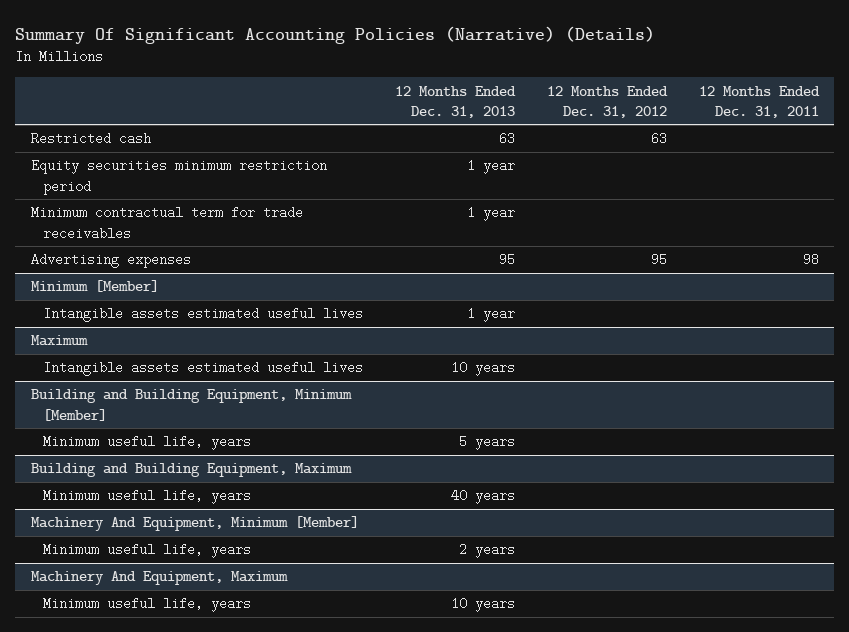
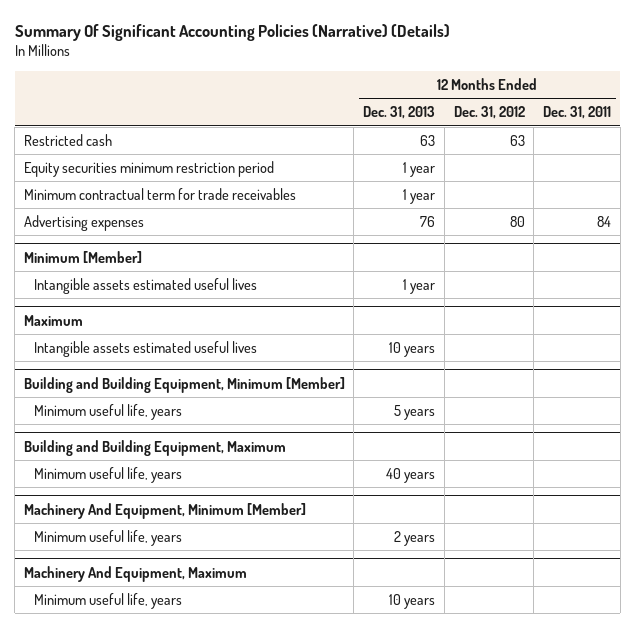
- Advertising expenses | 95 | 95 | 98
+ Advertising expenses | 76 | 80 | 84

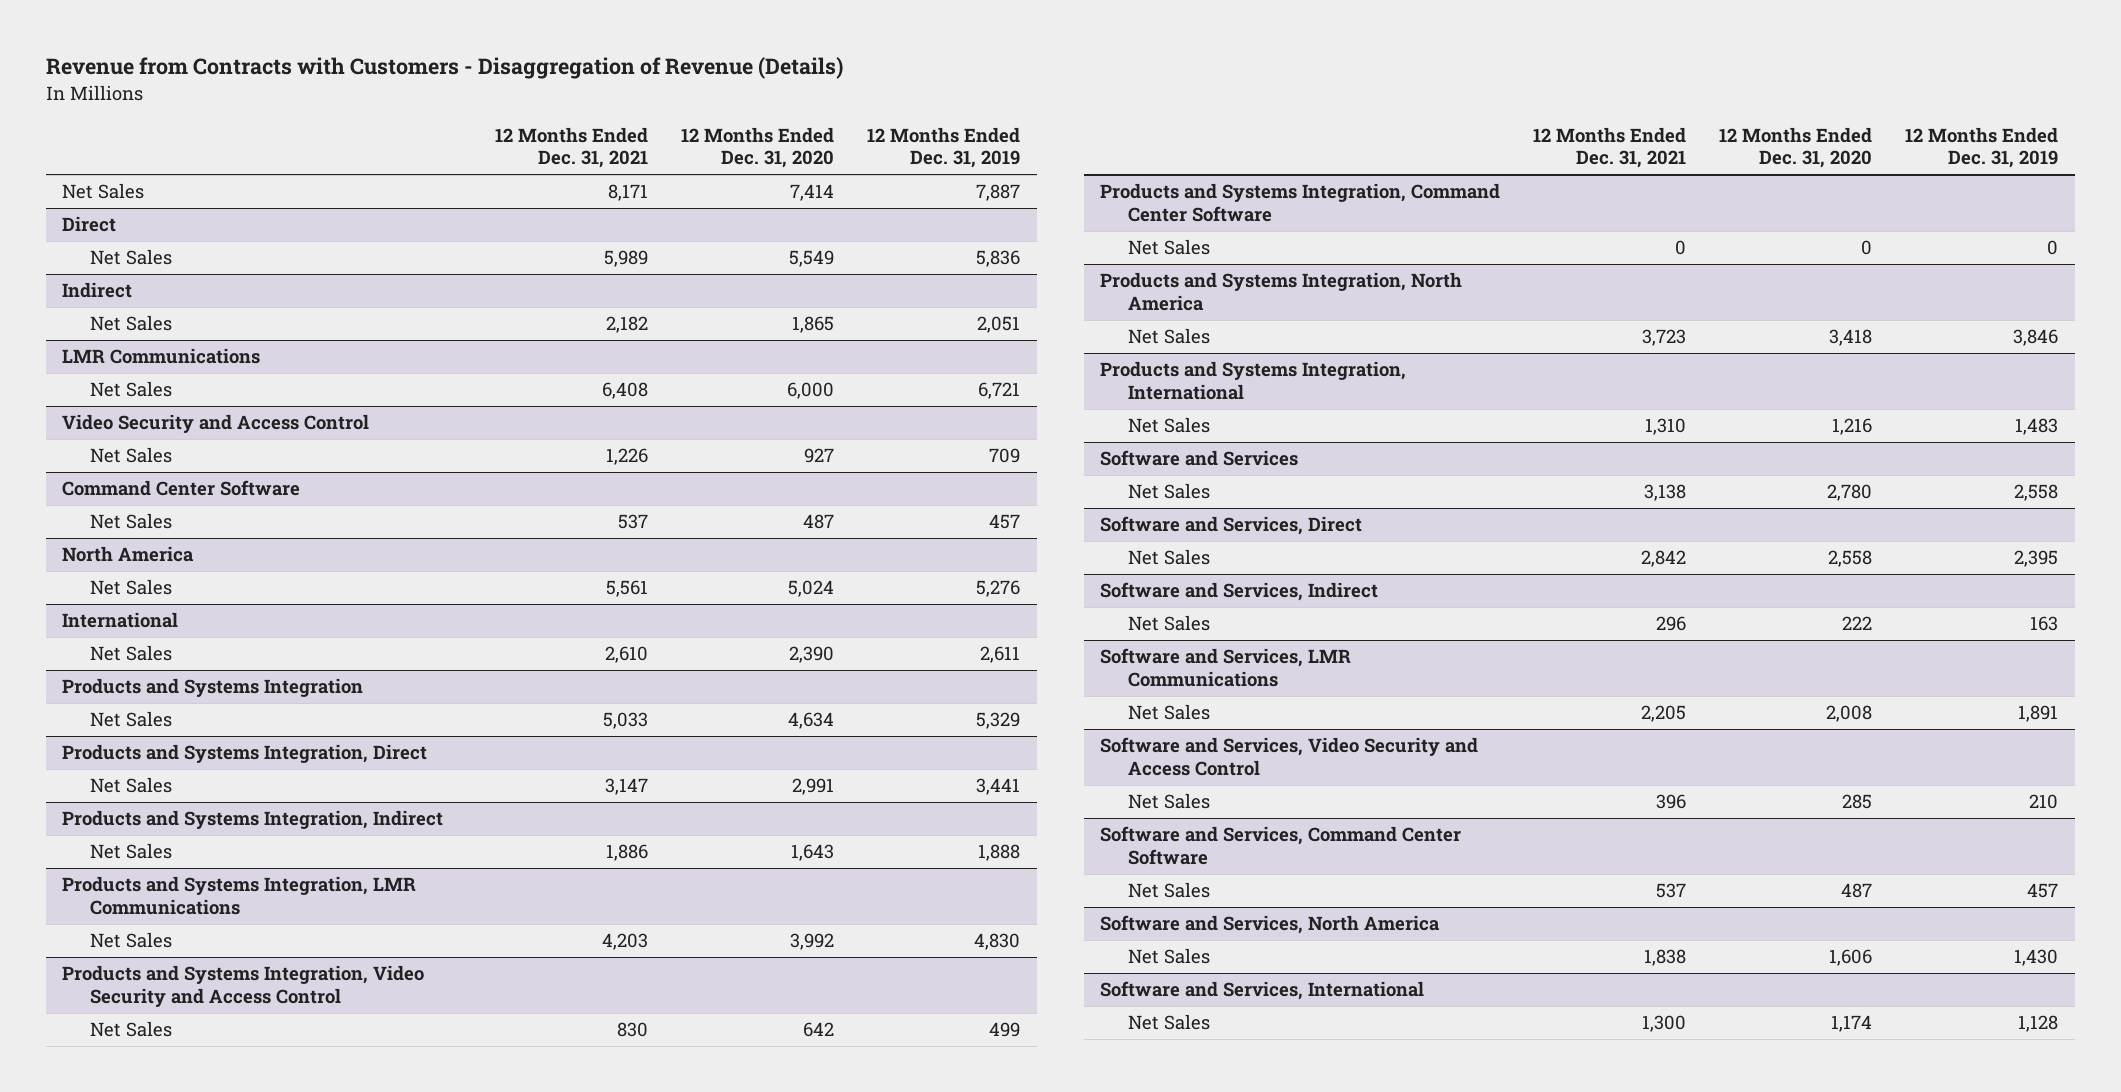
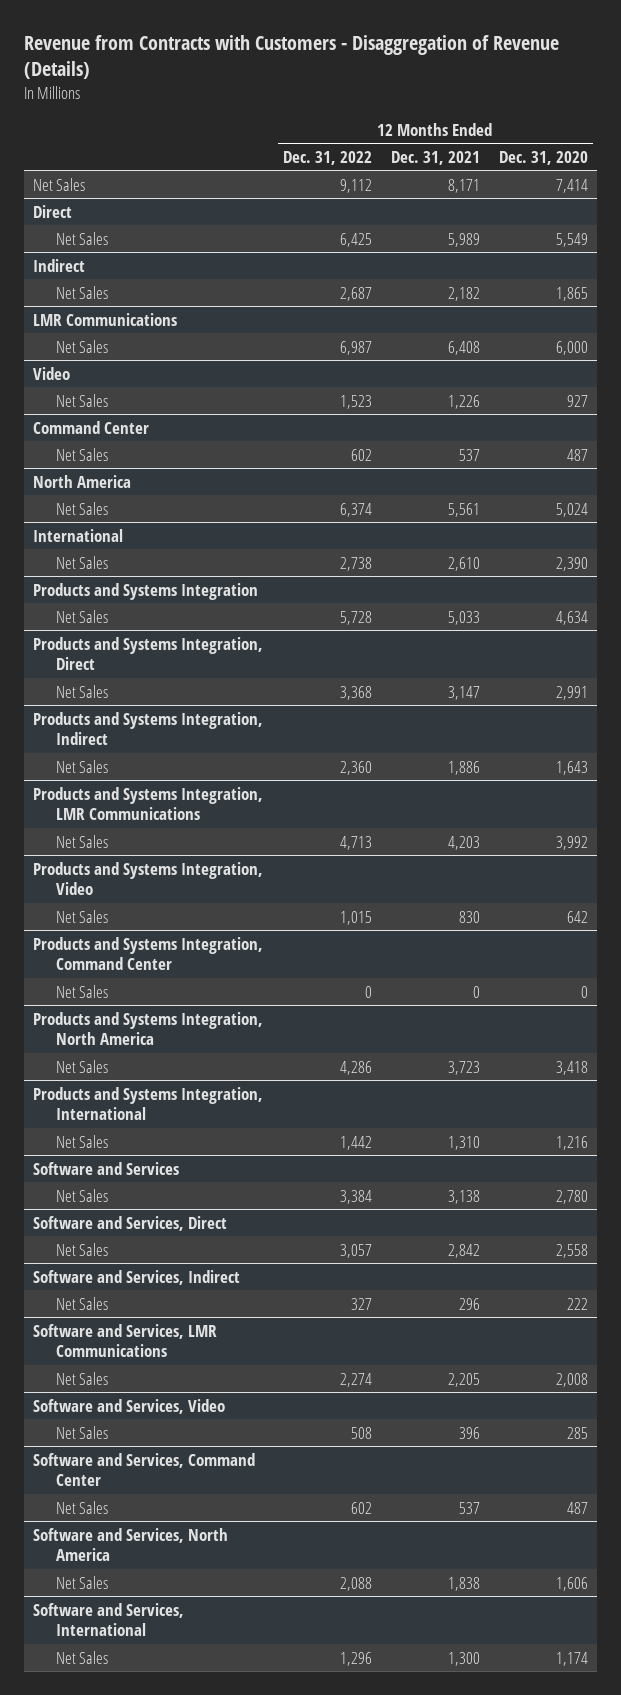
- | 12 Months Ended Dec. 31, 2021 | 12 Months Ended Dec. 31, 2020 | 12 Months Ended Dec. 31, 2019
+ | 12 Months Ended Dec. 31, 2022 | 12 Months Ended Dec. 31, 2021 | 12 Months Ended Dec. 31, 2020
- Video Security and Access Control
+ Video
- Command Center Software
+ Command Center
- Products and Systems Integration, Video Security and Access Control
+ Products and Systems Integration, Video
- Products and Systems Integration, Command Center Software
+ Products and Systems Integration, Command Center
- Software and Services, Video Security and Access Control
+ Software and Services, Video
- Software and Services, Command Center Software
+ Software and Services, Command Center

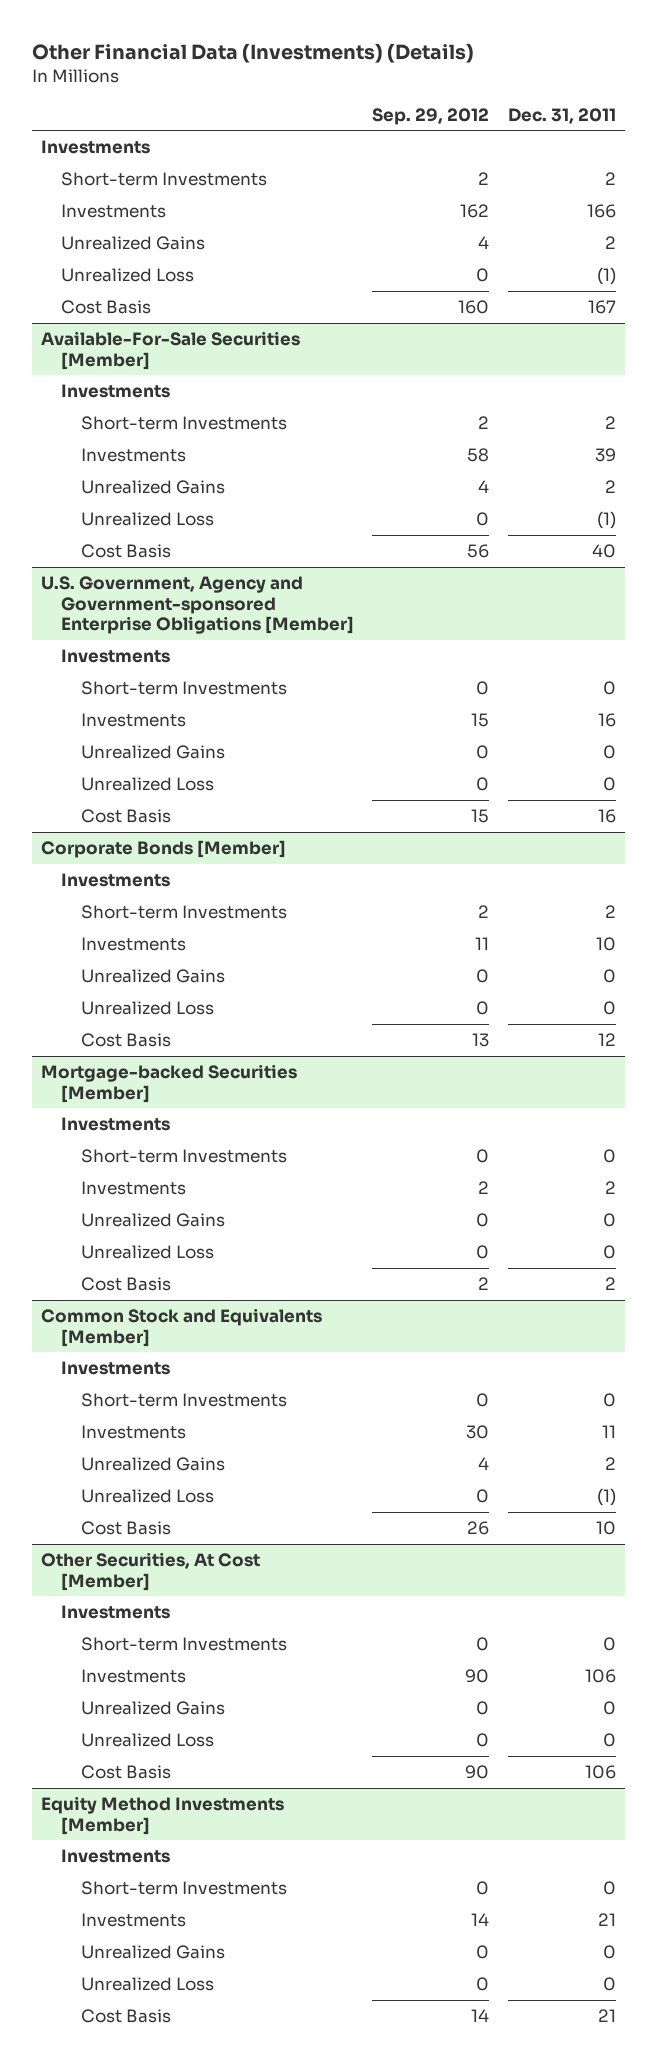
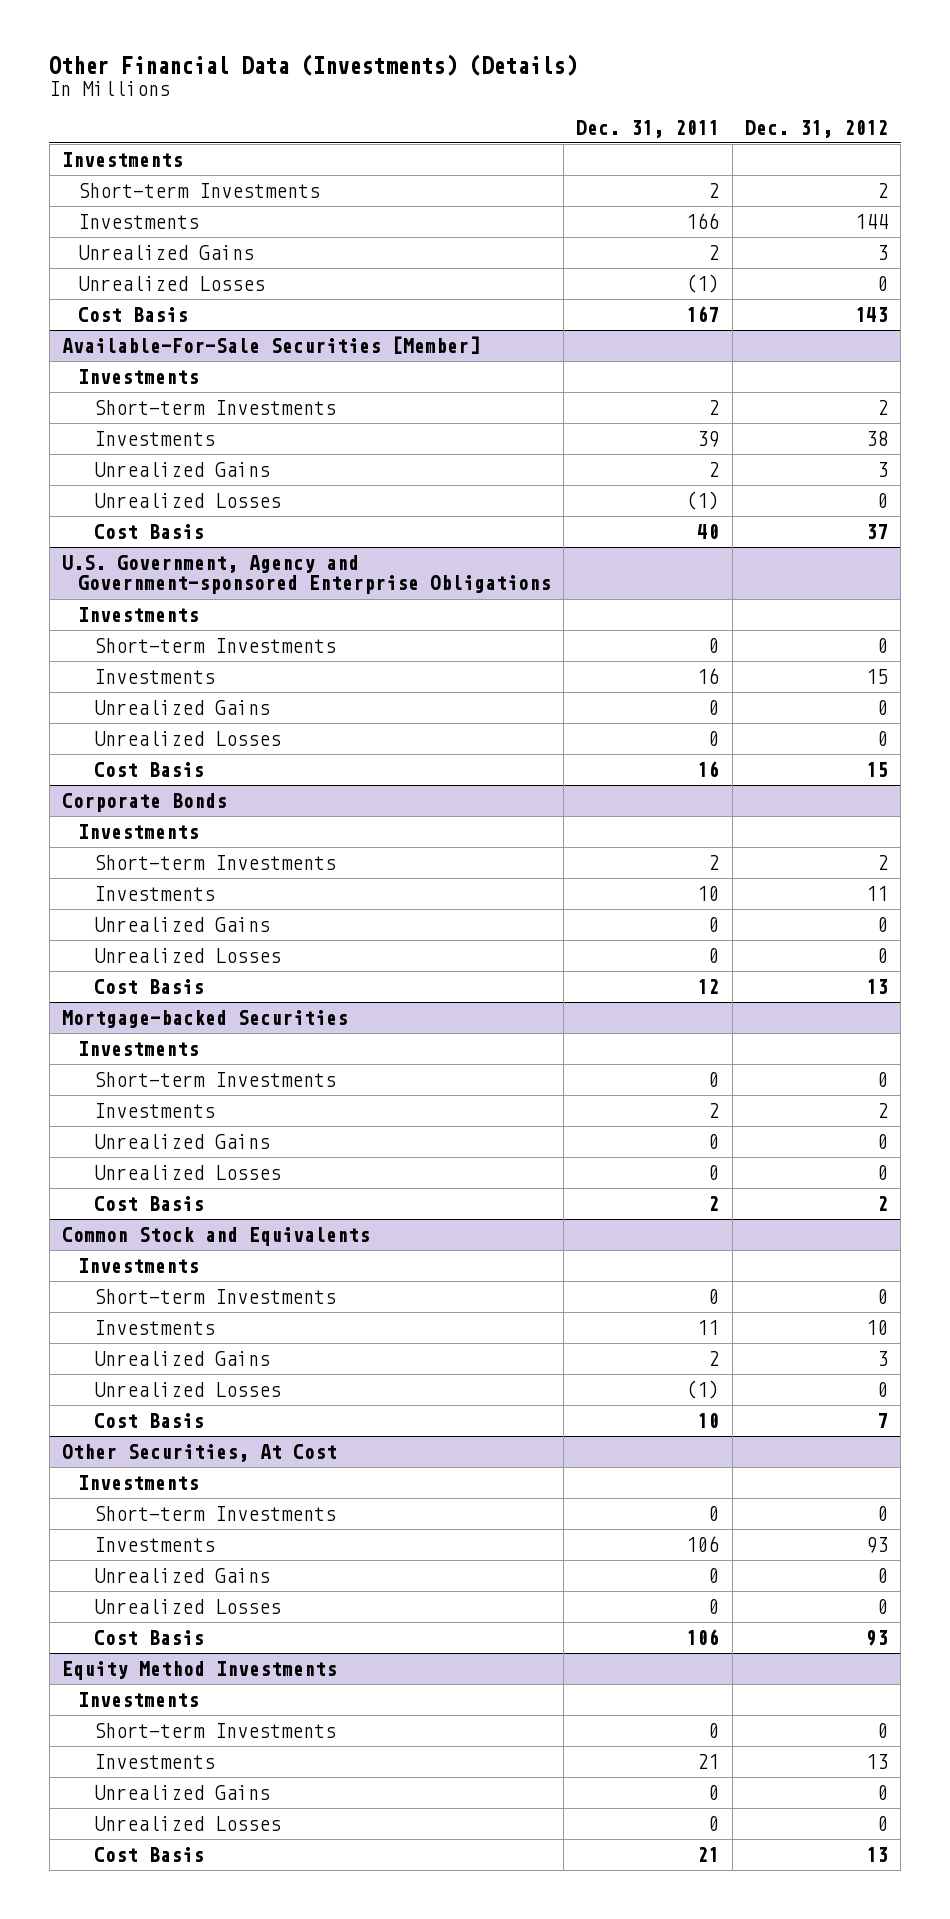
- | Sep. 29, 2012 | Dec. 31, 2011
+ | Dec. 31, 2011 | Dec. 31, 2012
- Unrealized Loss | 0 | (1)
+ Unrealized Losses | (1) | 0
@ Available-For-Sale Securities [Member]
- Unrealized Loss | 0 | (1)
+ Unrealized Losses | (1) | 0
- U.S. Government, Agency and Government-sponsored Enterprise Obligations [Member]
+ U.S. Government, Agency and Government-sponsored Enterprise Obligations
- Unrealized Loss | 0 | 0
+ Unrealized Losses | 0 | 0
- Corporate Bonds [Member]
+ Corporate Bonds
- Unrealized Loss | 0 | 0
+ Unrealized Losses | 0 | 0
- Mortgage-backed Securities [Member]
+ Mortgage-backed Securities
- Unrealized Loss | 0 | 0
+ Unrealized Losses | 0 | 0
- Common Stock and Equivalents [Member]
+ Common Stock and Equivalents
- Unrealized Loss | 0 | (1)
+ Unrealized Losses | (1) | 0
- Other Securities, At Cost [Member]
+ Other Securities, At Cost
- Unrealized Loss | 0 | 0
+ Unrealized Losses | 0 | 0
- Equity Method Investments [Member]
+ Equity Method Investments
- Unrealized Loss | 0 | 0
+ Unrealized Losses | 0 | 0

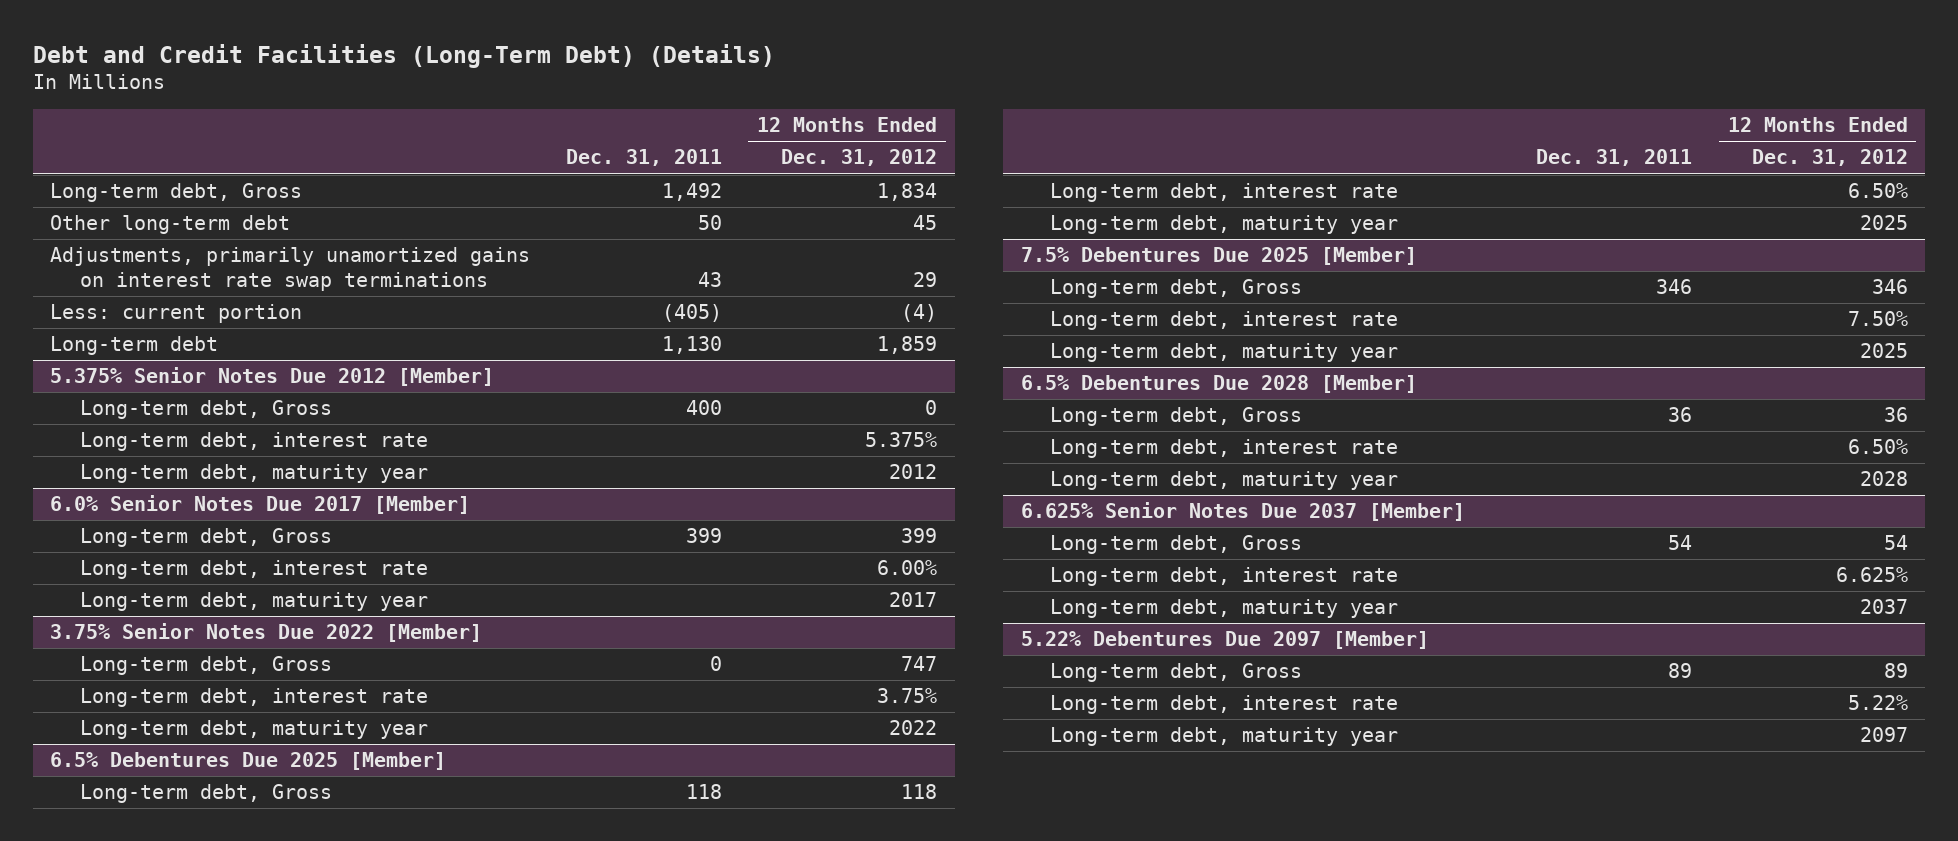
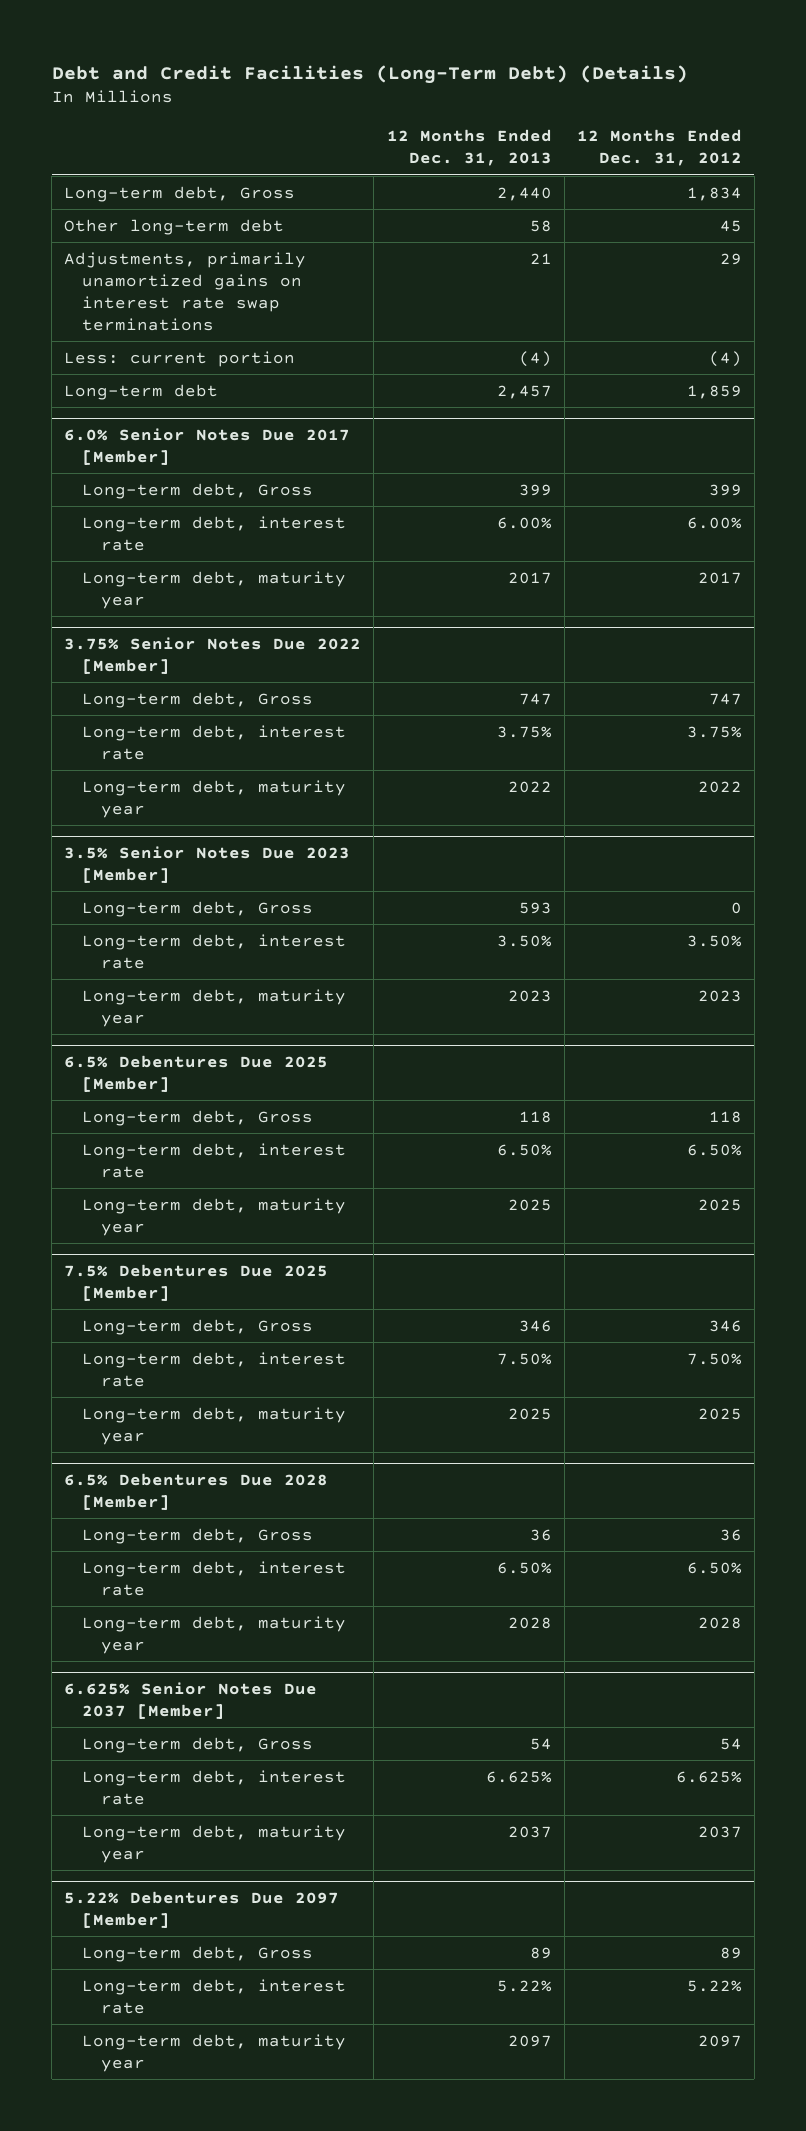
- | Dec. 31, 2011 | 12 Months Ended Dec. 31, 2012
+ | 12 Months Ended Dec. 31, 2013 | 12 Months Ended Dec. 31, 2012
- 5.375% Senior Notes Due 2012 [Member]
- Long-term debt, Gross | 400 | 0
- Long-term debt, interest rate | | 5.375%
- Long-term debt, maturity year | | 2012
+ 3.5% Senior Notes Due 2023 [Member]
+ Long-term debt, Gross | 593 | 0
+ Long-term debt, interest rate | 3.50% | 3.50%
+ Long-term debt, maturity year | 2023 | 2023

